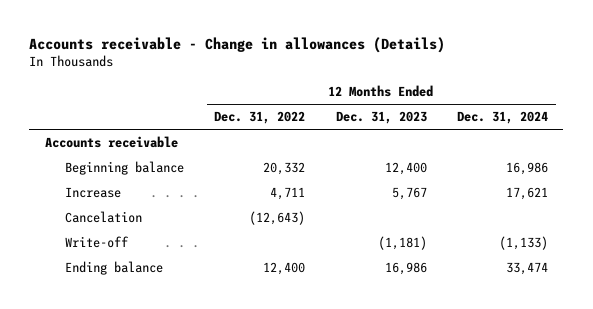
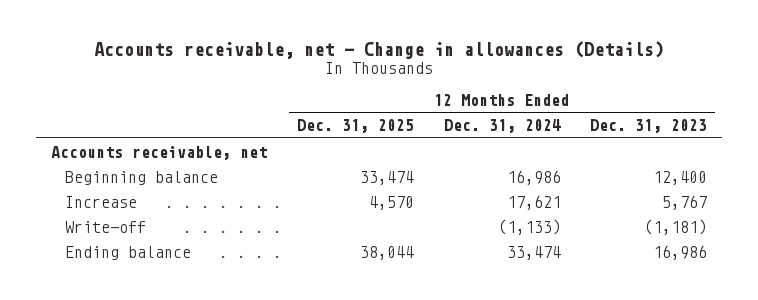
- Accounts receivable - Change in allowances (Details)
+ Accounts receivable, net - Change in allowances (Details)
- | 12 Months Ended Dec. 31, 2022 | 12 Months Ended Dec. 31, 2023 | 12 Months Ended Dec. 31, 2024
+ | 12 Months Ended Dec. 31, 2025 | 12 Months Ended Dec. 31, 2024 | 12 Months Ended Dec. 31, 2023
- Accounts receivable
+ Accounts receivable, net
- Cancelation | (12,643) | |

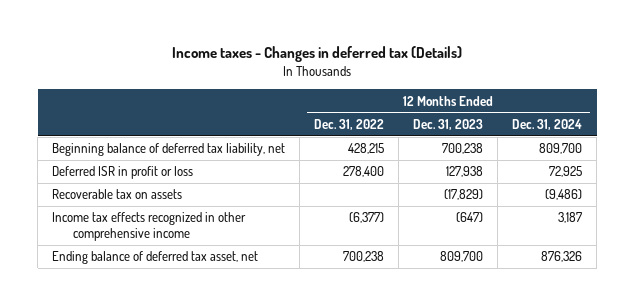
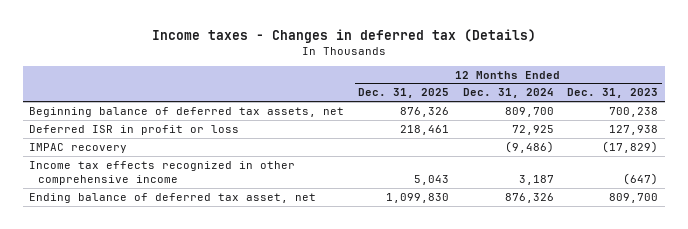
- | 12 Months Ended Dec. 31, 2022 | 12 Months Ended Dec. 31, 2023 | 12 Months Ended Dec. 31, 2024
+ | 12 Months Ended Dec. 31, 2025 | 12 Months Ended Dec. 31, 2024 | 12 Months Ended Dec. 31, 2023
- Beginning balance of deferred tax liability, net | 428,215 | 700,238 | 809,700
+ Beginning balance of deferred tax assets, net | 876,326 | 809,700 | 700,238
- Recoverable tax on assets | | (17,829) | (9,486)
+ IMPAC recovery | | (9,486) | (17,829)

